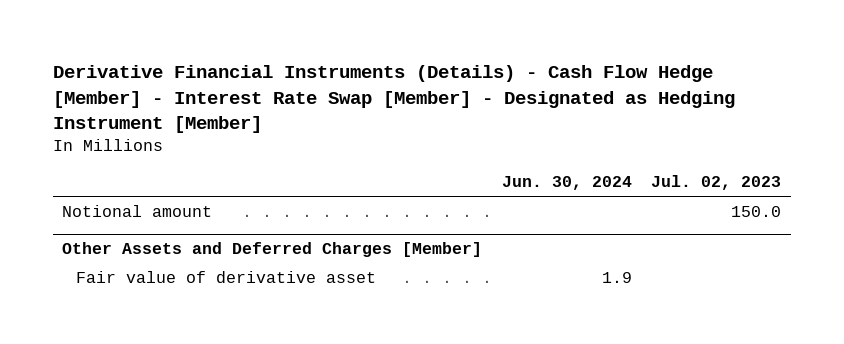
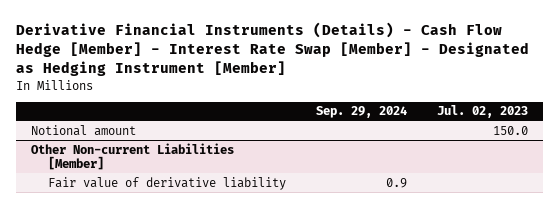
- | Jun. 30, 2024 | Jul. 02, 2023
+ | Sep. 29, 2024 | Jul. 02, 2023
- Other Assets and Deferred Charges [Member]
- Fair value of derivative asset | 1.9 |
+ Other Non-current Liabilities [Member]
+ Fair value of derivative liability | 0.9 |

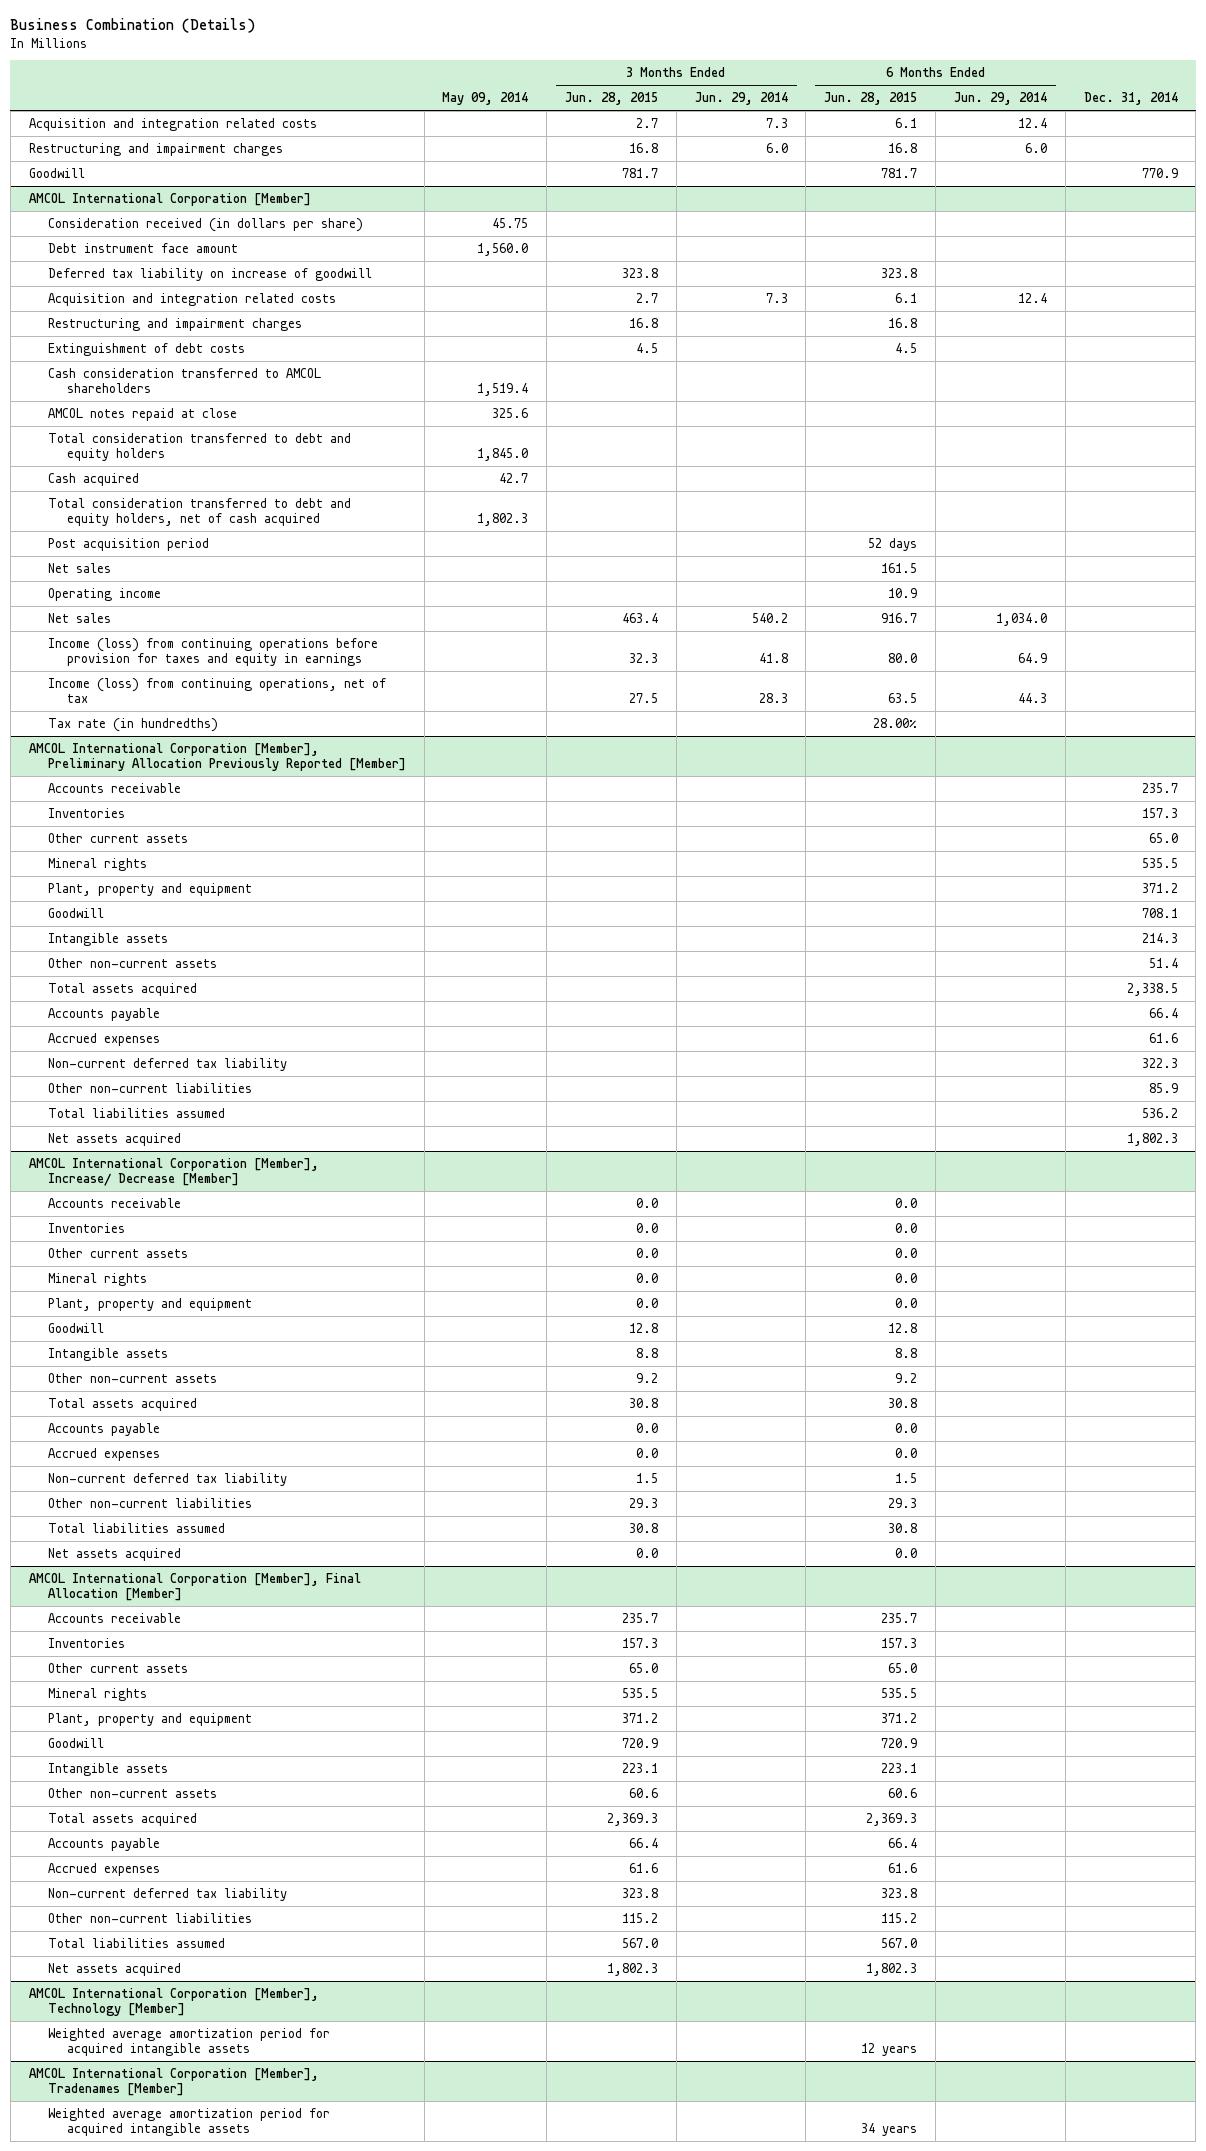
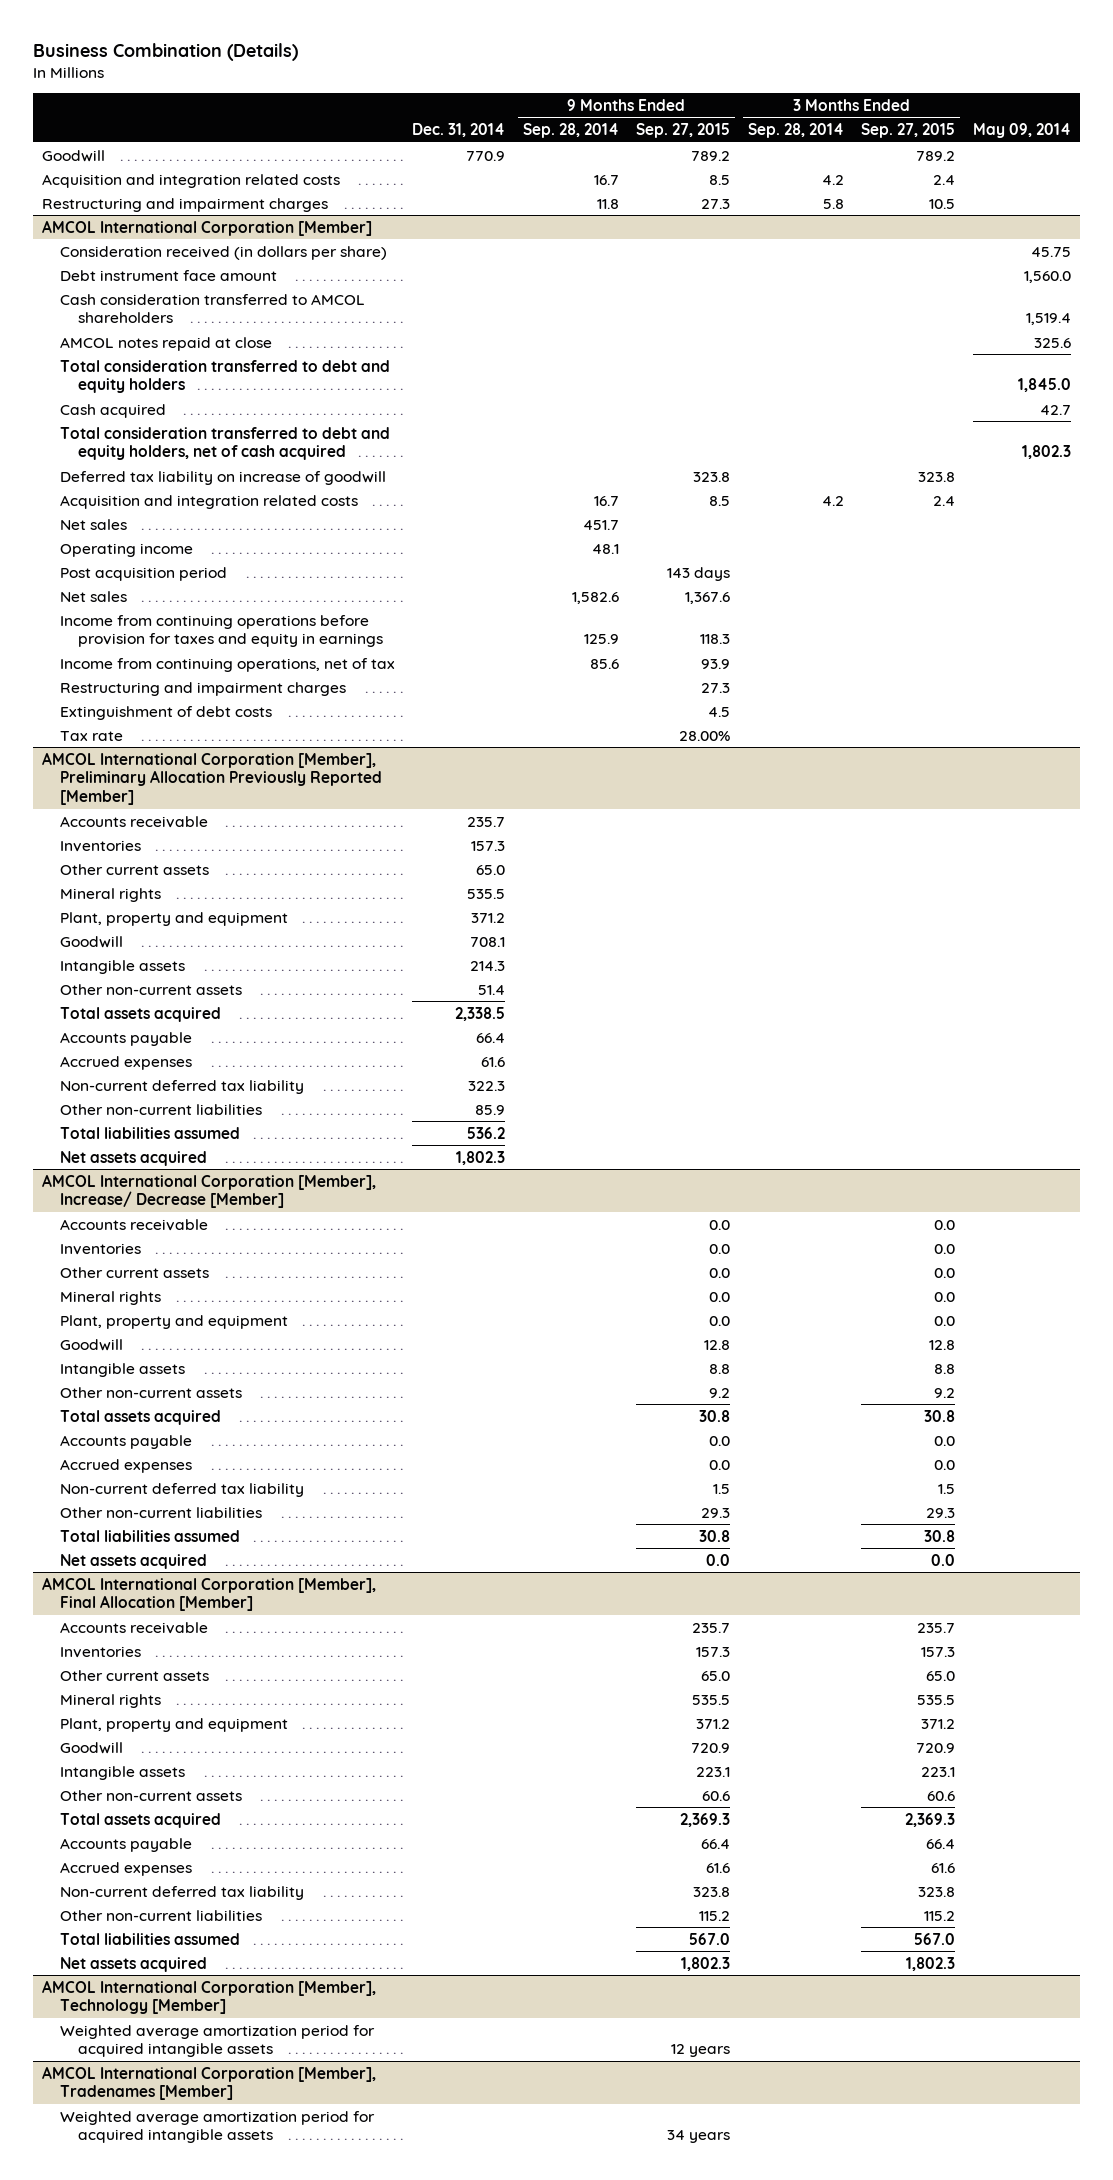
- | May 09, 2014 | 3 Months Ended Jun. 28, 2015 | 3 Months Ended Jun. 29, 2014 | 6 Months Ended Jun. 28, 2015 | 6 Months Ended Jun. 29, 2014 | Dec. 31, 2014
+ | Dec. 31, 2014 | 9 Months Ended Sep. 28, 2014 | 9 Months Ended Sep. 27, 2015 | 3 Months Ended Sep. 28, 2014 | 3 Months Ended Sep. 27, 2015 | May 09, 2014
moved up: Goodwill | 770.9 | | 789.2 | | 789.2 |
@ AMCOL International Corporation [Member]
moved down: Deferred tax liability on increase of goodwill | | | 323.8 | | 323.8 |
moved down: Acquisition and integration related costs | | 16.7 | 8.5 | 4.2 | 2.4 |
moved down: Post acquisition period | | | 143 days | | |
- Income (loss) from continuing operations before provision for taxes and equity in earnings | | 32.3 | 41.8 | 80.0 | 64.9 |
- Income (loss) from continuing operations, net of tax | | 27.5 | 28.3 | 63.5 | 44.3 |
- Tax rate (in hundredths) | | | | 28.00% | |
+ Income from continuing operations before provision for taxes and equity in earnings | | 125.9 | 118.3 | | |
+ Income from continuing operations, net of tax | | 85.6 | 93.9 | | |
moved down: Restructuring and impairment charges | | | 27.3 | | |
moved down: Extinguishment of debt costs | | | 4.5 | | |
+ Tax rate | | | 28.00% | | |

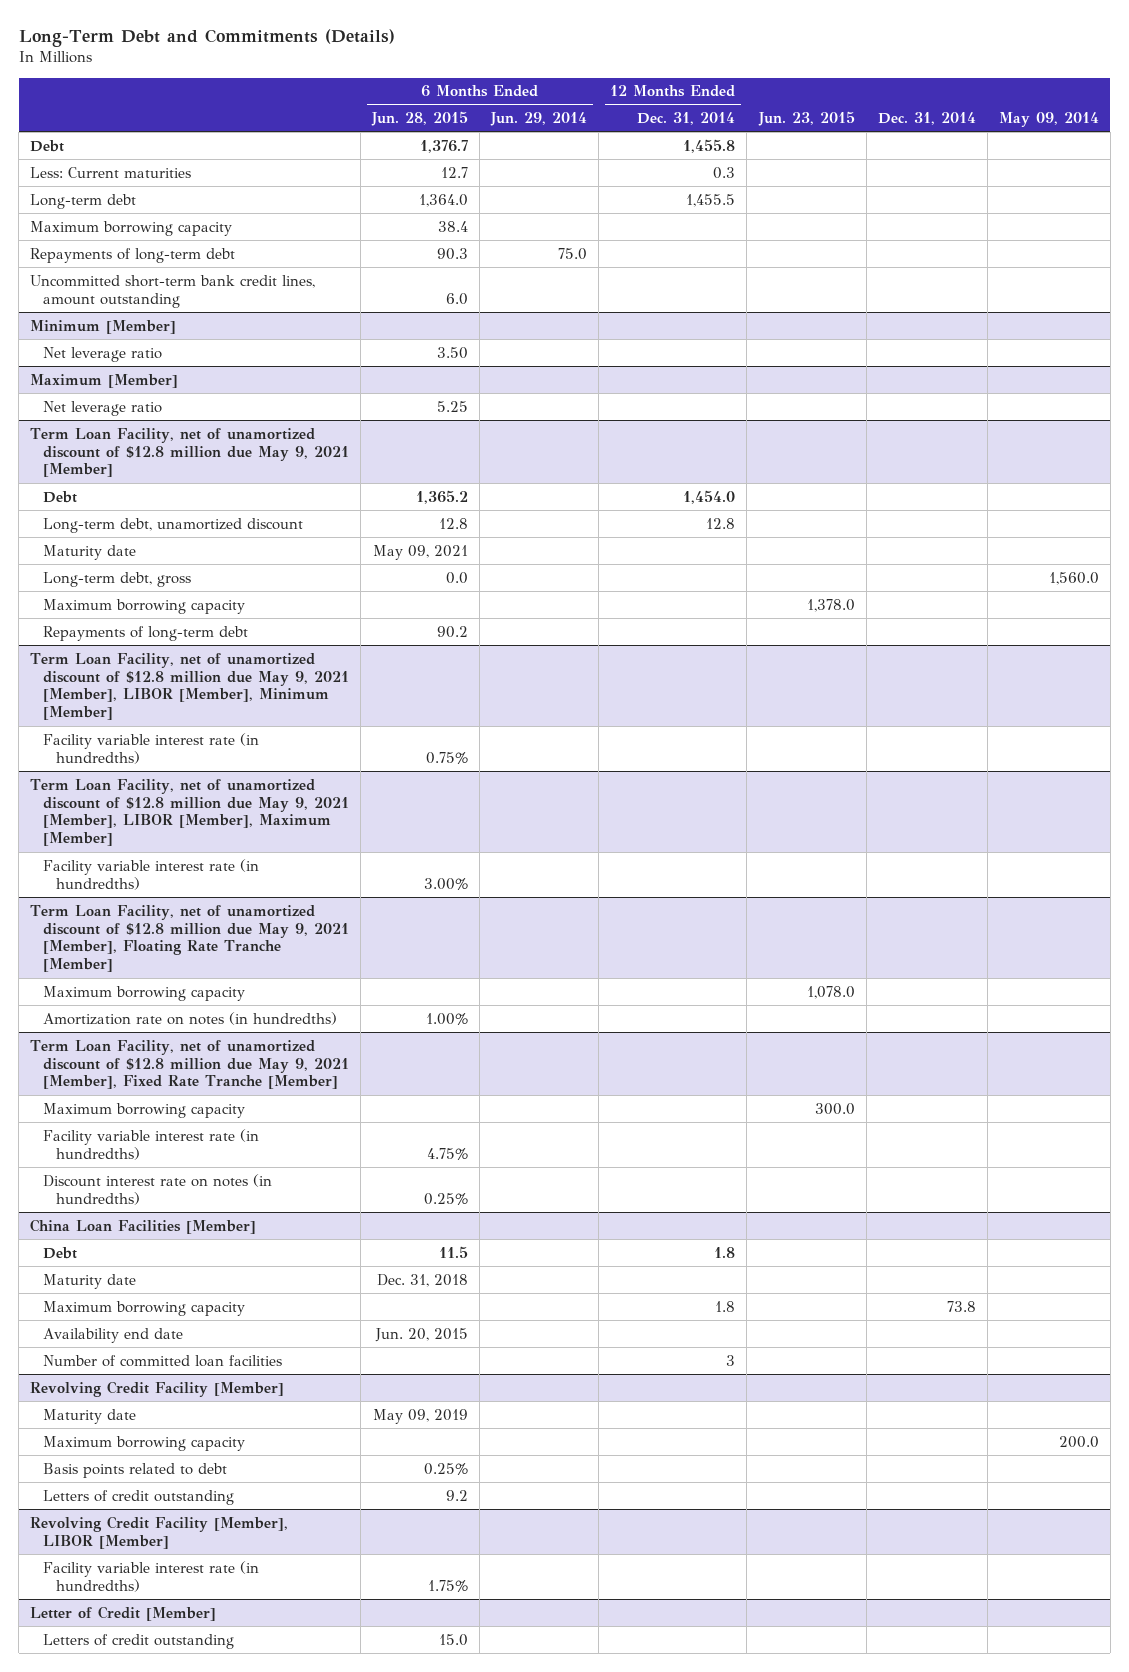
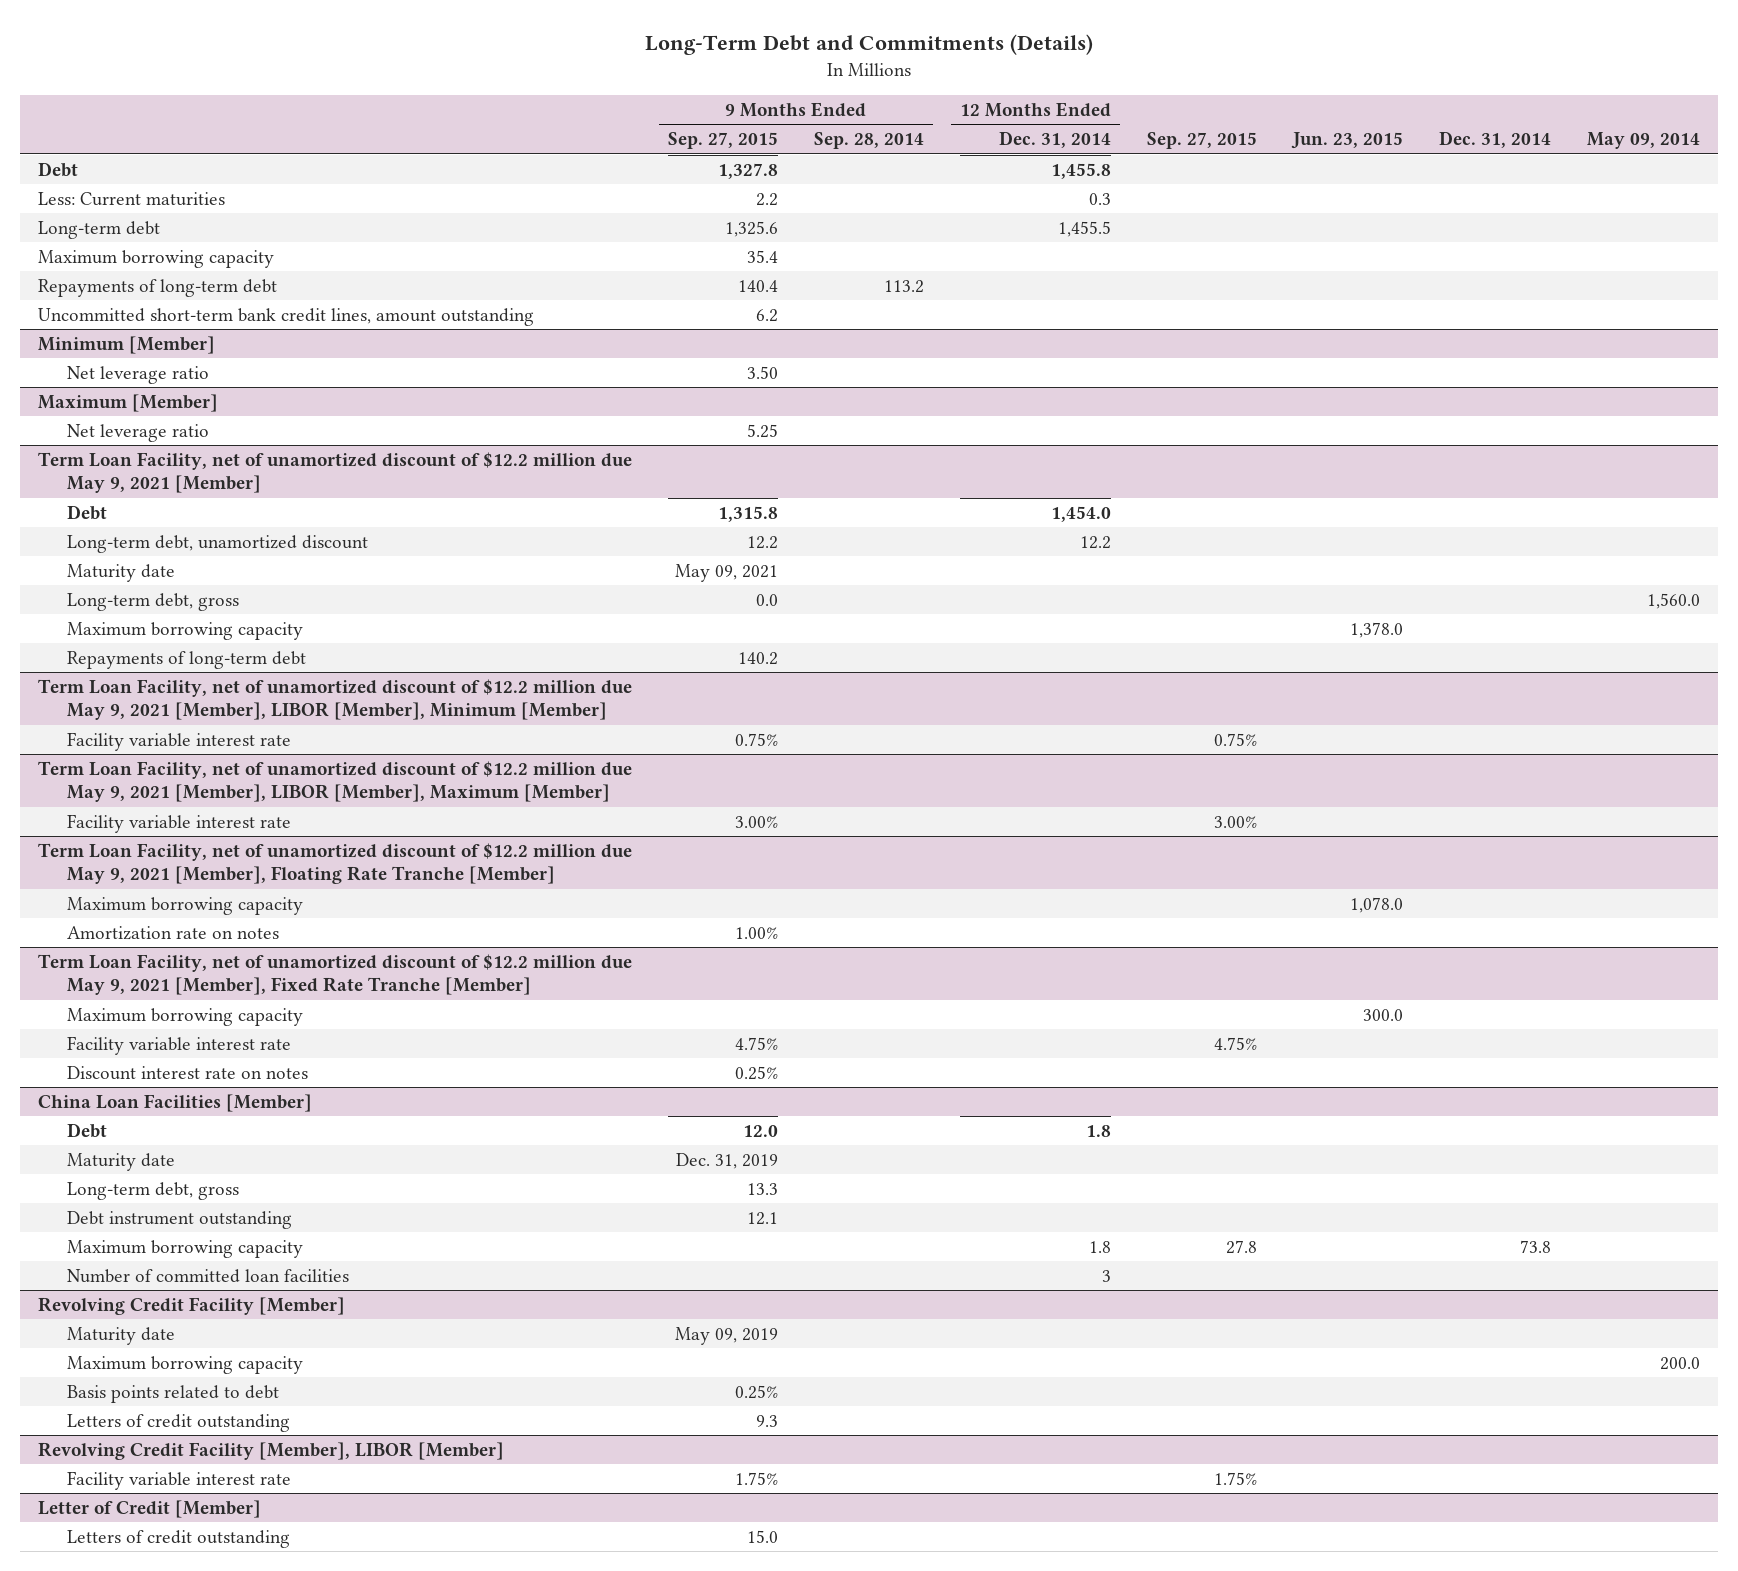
- | 6 Months Ended Jun. 28, 2015 | 6 Months Ended Jun. 29, 2014 | 12 Months Ended Dec. 31, 2014 | Jun. 23, 2015 | Dec. 31, 2014 | May 09, 2014
+ | 9 Months Ended Sep. 27, 2015 | 9 Months Ended Sep. 28, 2014 | 12 Months Ended Dec. 31, 2014 | Sep. 27, 2015 | Jun. 23, 2015 | Dec. 31, 2014 | May 09, 2014
- Term Loan Facility, net of unamortized discount of $12.8 million due May 9, 2021 [Member]
+ Term Loan Facility, net of unamortized discount of $12.2 million due May 9, 2021 [Member]
- Long-term debt, unamortized discount | 12.8 | | 12.8 | | |
+ Long-term debt, unamortized discount | 12.2 | | 12.2 | | | |
- Term Loan Facility, net of unamortized discount of $12.8 million due May 9, 2021 [Member], LIBOR [Member], Minimum [Member]
- Facility variable interest rate (in hundredths) | 0.75% | | | | |
- Term Loan Facility, net of unamortized discount of $12.8 million due May 9, 2021 [Member], LIBOR [Member], Maximum [Member]
- Facility variable interest rate (in hundredths) | 3.00% | | | | |
- Term Loan Facility, net of unamortized discount of $12.8 million due May 9, 2021 [Member], Floating Rate Tranche [Member]
+ Term Loan Facility, net of unamortized discount of $12.2 million due May 9, 2021 [Member], LIBOR [Member], Minimum [Member]
+ Facility variable interest rate | 0.75% | | | 0.75% | | |
+ Term Loan Facility, net of unamortized discount of $12.2 million due May 9, 2021 [Member], LIBOR [Member], Maximum [Member]
+ Facility variable interest rate | 3.00% | | | 3.00% | | |
+ Term Loan Facility, net of unamortized discount of $12.2 million due May 9, 2021 [Member], Floating Rate Tranche [Member]
- Amortization rate on notes (in hundredths) | 1.00% | | | | |
- Term Loan Facility, net of unamortized discount of $12.8 million due May 9, 2021 [Member], Fixed Rate Tranche [Member]
+ Amortization rate on notes | 1.00% | | | | | |
+ Term Loan Facility, net of unamortized discount of $12.2 million due May 9, 2021 [Member], Fixed Rate Tranche [Member]
- Facility variable interest rate (in hundredths) | 4.75% | | | | |
- Discount interest rate on notes (in hundredths) | 0.25% | | | | |
+ Facility variable interest rate | 4.75% | | | 4.75% | | |
+ Discount interest rate on notes | 0.25% | | | | | |
@ China Loan Facilities [Member]
+ Long-term debt, gross | 13.3 | | | | | |
+ Debt instrument outstanding | 12.1 | | | | | |
- Availability end date | Jun. 20, 2015 | | | | |
@ Revolving Credit Facility [Member], LIBOR [Member]
- Facility variable interest rate (in hundredths) | 1.75% | | | | |
+ Facility variable interest rate | 1.75% | | | 1.75% | | |

